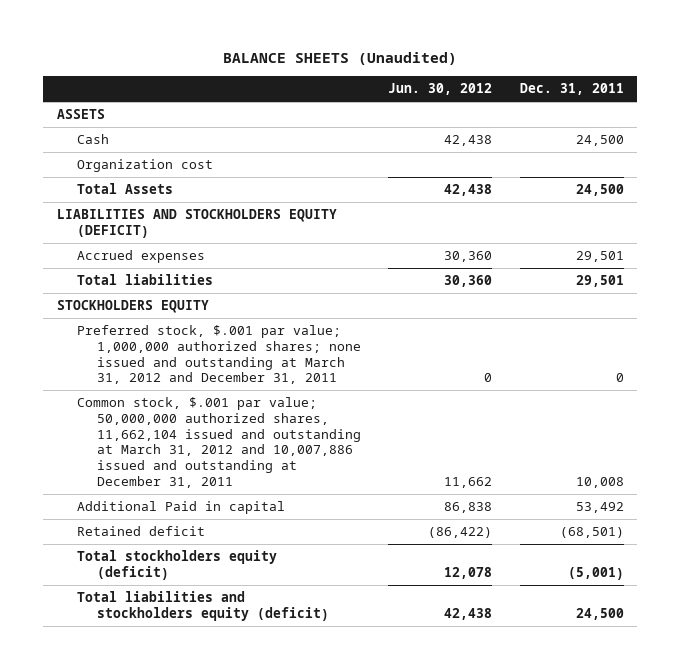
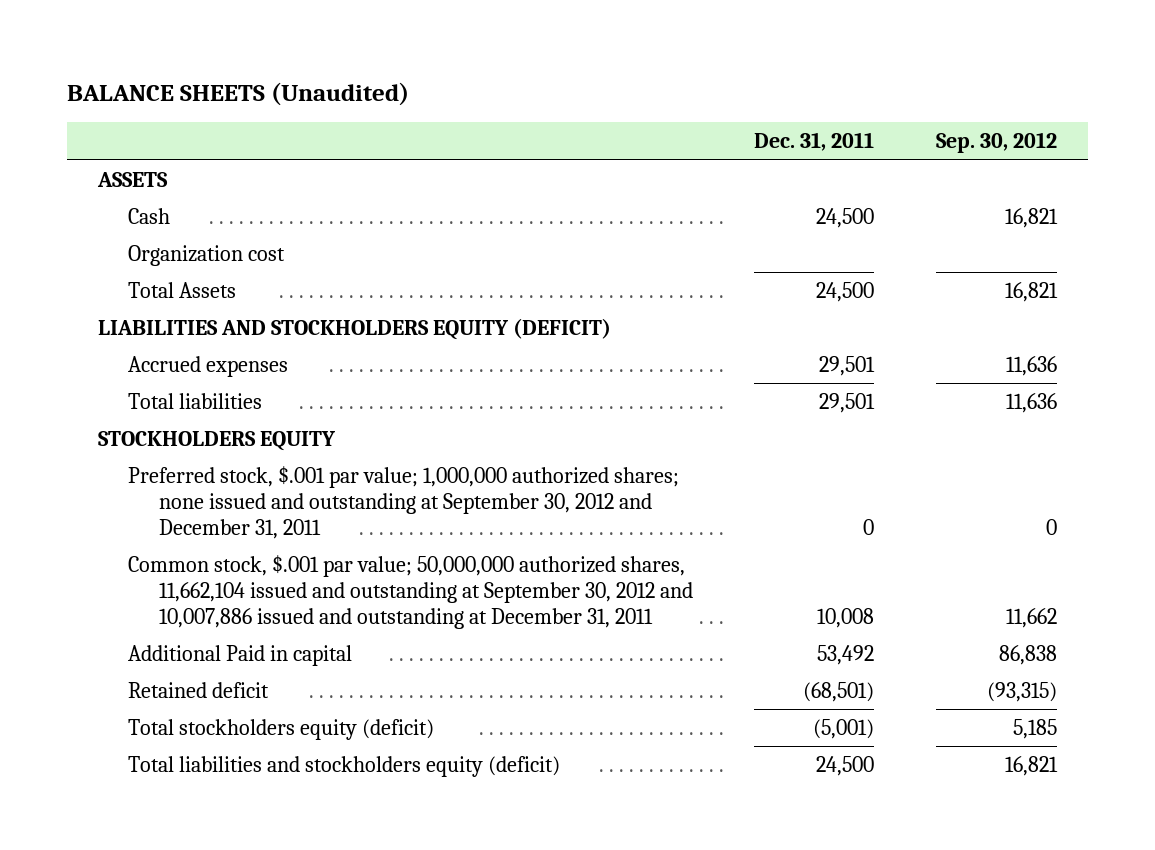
- | Jun. 30, 2012 | Dec. 31, 2011
+ | Dec. 31, 2011 | Sep. 30, 2012
- Preferred stock, $.001 par value; 1,000,000 authorized shares; none issued and outstanding at March 31, 2012 and December 31, 2011 | 0 | 0
- Common stock, $.001 par value; 50,000,000 authorized shares, 11,662,104 issued and outstanding at March 31, 2012 and 10,007,886 issued and outstanding at December 31, 2011 | 11,662 | 10,008
+ Preferred stock, $.001 par value; 1,000,000 authorized shares; none issued and outstanding at September 30, 2012 and December 31, 2011 | 0 | 0
+ Common stock, $.001 par value; 50,000,000 authorized shares, 11,662,104 issued and outstanding at September 30, 2012 and 10,007,886 issued and outstanding at December 31, 2011 | 10,008 | 11,662

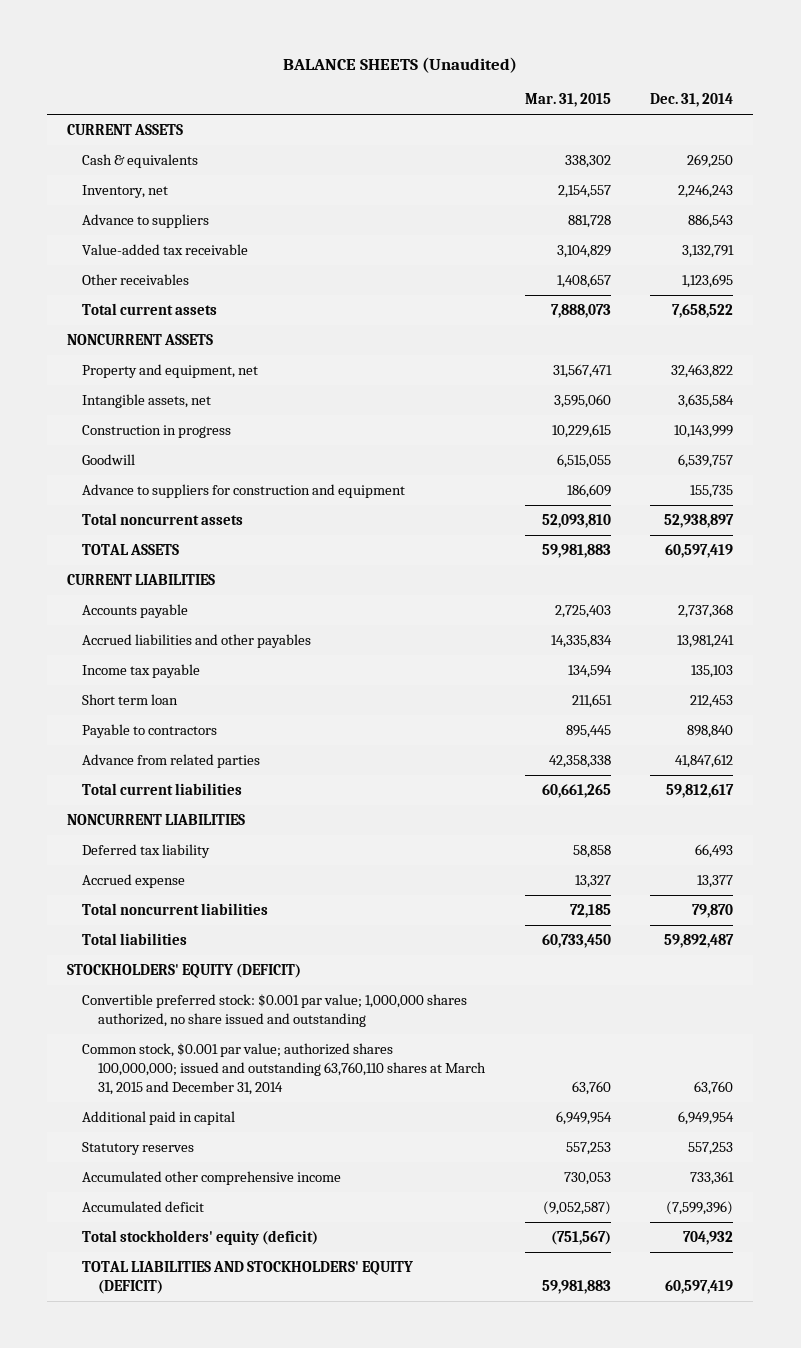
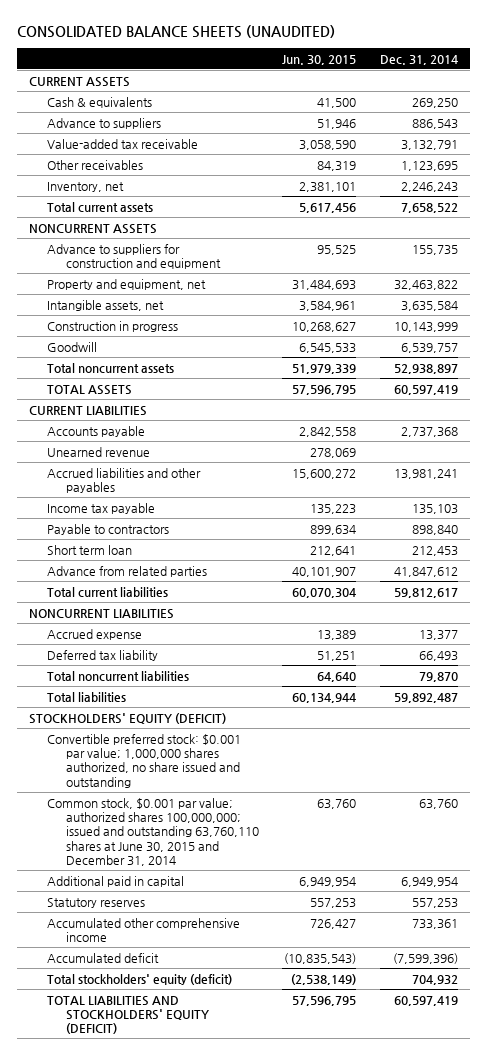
- BALANCE SHEETS (Unaudited)
+ CONSOLIDATED BALANCE SHEETS (UNAUDITED)
- | Mar. 31, 2015 | Dec. 31, 2014
+ | Jun. 30, 2015 | Dec. 31, 2014
moved down: Inventory, net | 2,381,101 | 2,246,243
moved up: Advance to suppliers for construction and equipment | 95,525 | 155,735
+ Unearned revenue | 278,069 |
moved down: Short term loan | 212,641 | 212,453
moved down: Deferred tax liability | 51,251 | 66,493
- Common stock, $0.001 par value; authorized shares 100,000,000; issued and outstanding 63,760,110 shares at March 31, 2015 and December 31, 2014 | 63,760 | 63,760
+ Common stock, $0.001 par value; authorized shares 100,000,000; issued and outstanding 63,760,110 shares at June 30, 2015 and December 31, 2014 | 63,760 | 63,760

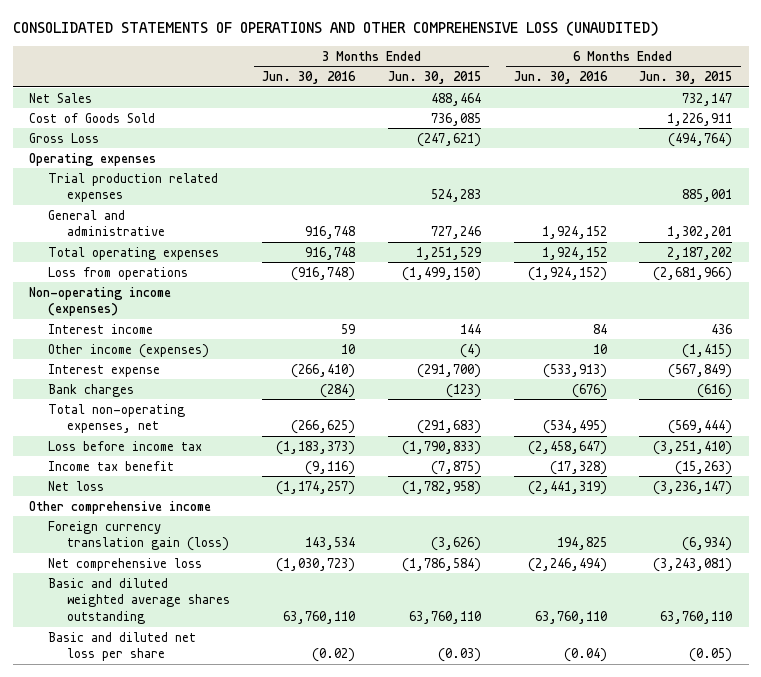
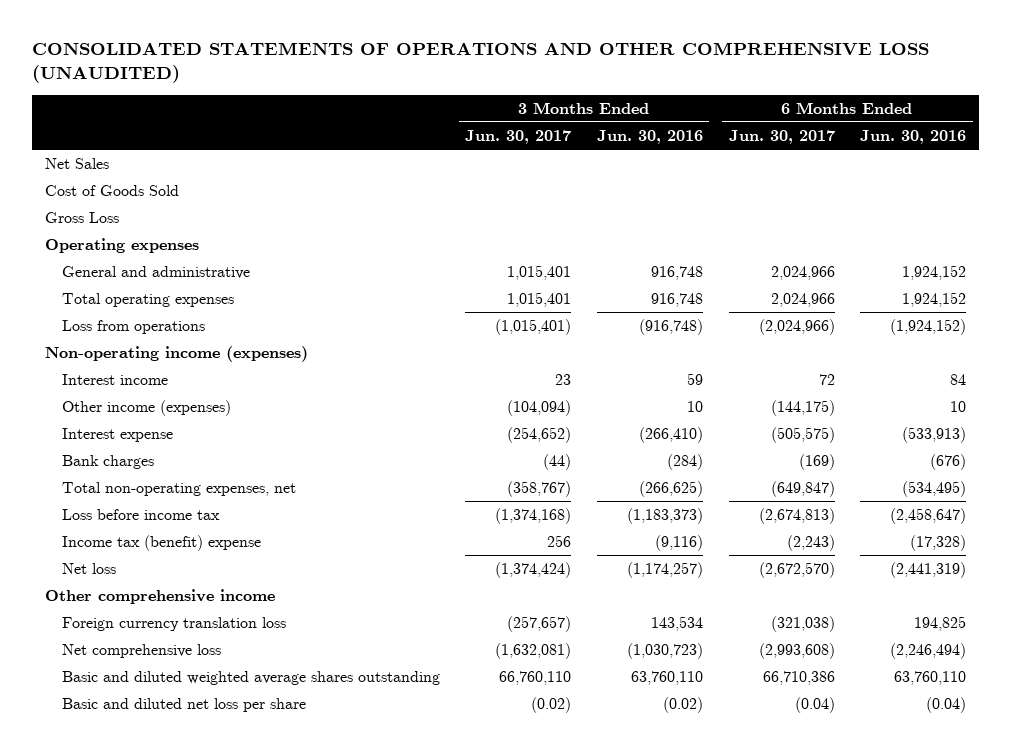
- | 3 Months Ended Jun. 30, 2016 | 3 Months Ended Jun. 30, 2015 | 6 Months Ended Jun. 30, 2016 | 6 Months Ended Jun. 30, 2015
+ | 3 Months Ended Jun. 30, 2017 | 3 Months Ended Jun. 30, 2016 | 6 Months Ended Jun. 30, 2017 | 6 Months Ended Jun. 30, 2016
- Trial production related expenses | | 524,283 | | 885,001
- Income tax benefit | (9,116) | (7,875) | (17,328) | (15,263)
+ Income tax (benefit) expense | 256 | (9,116) | (2,243) | (17,328)
- Foreign currency translation gain (loss) | 143,534 | (3,626) | 194,825 | (6,934)
+ Foreign currency translation loss | (257,657) | 143,534 | (321,038) | 194,825

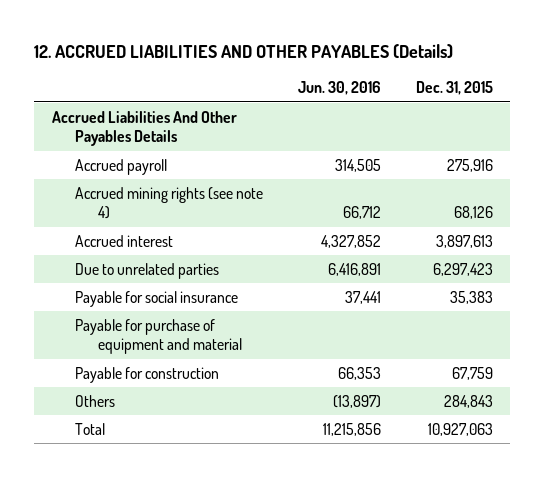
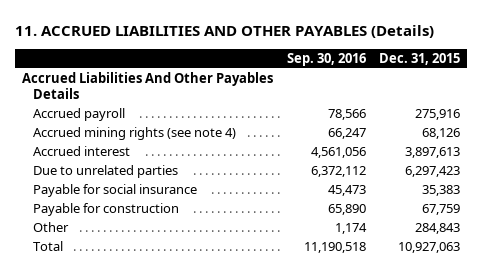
- 12. ACCRUED LIABILITIES AND OTHER PAYABLES (Details)
+ 11. ACCRUED LIABILITIES AND OTHER PAYABLES (Details)
- | Jun. 30, 2016 | Dec. 31, 2015
+ | Sep. 30, 2016 | Dec. 31, 2015
- Payable for purchase of equipment and material
- Others | (13,897) | 284,843
+ Other | 1,174 | 284,843

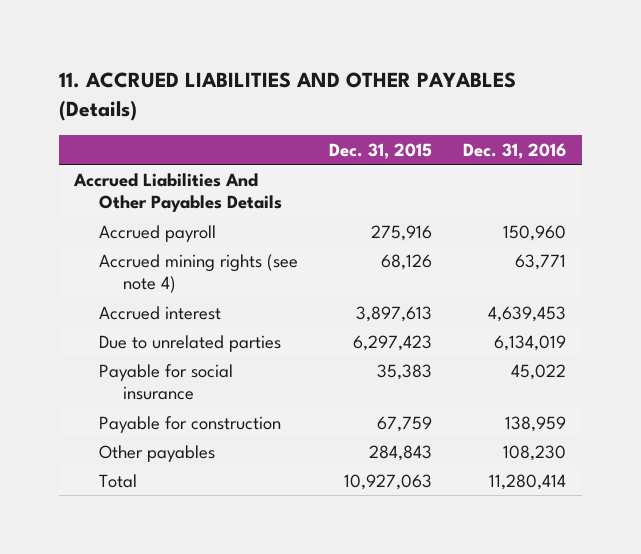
- | Sep. 30, 2016 | Dec. 31, 2015
+ | Dec. 31, 2015 | Dec. 31, 2016
- Other | 1,174 | 284,843
+ Other payables | 284,843 | 108,230

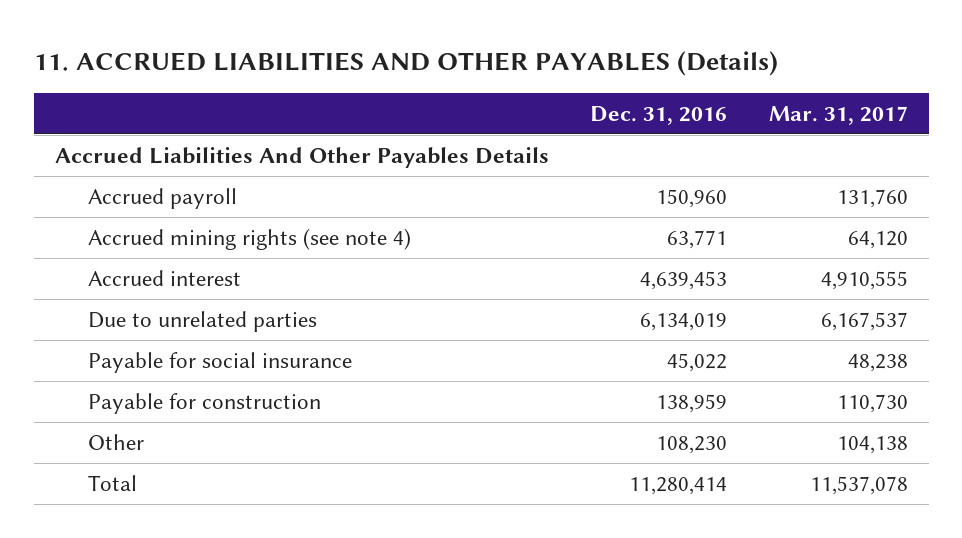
- | Dec. 31, 2015 | Dec. 31, 2016
+ | Dec. 31, 2016 | Mar. 31, 2017
- Other payables | 284,843 | 108,230
+ Other | 108,230 | 104,138

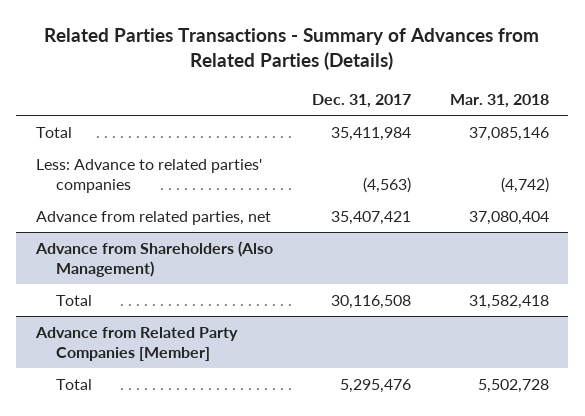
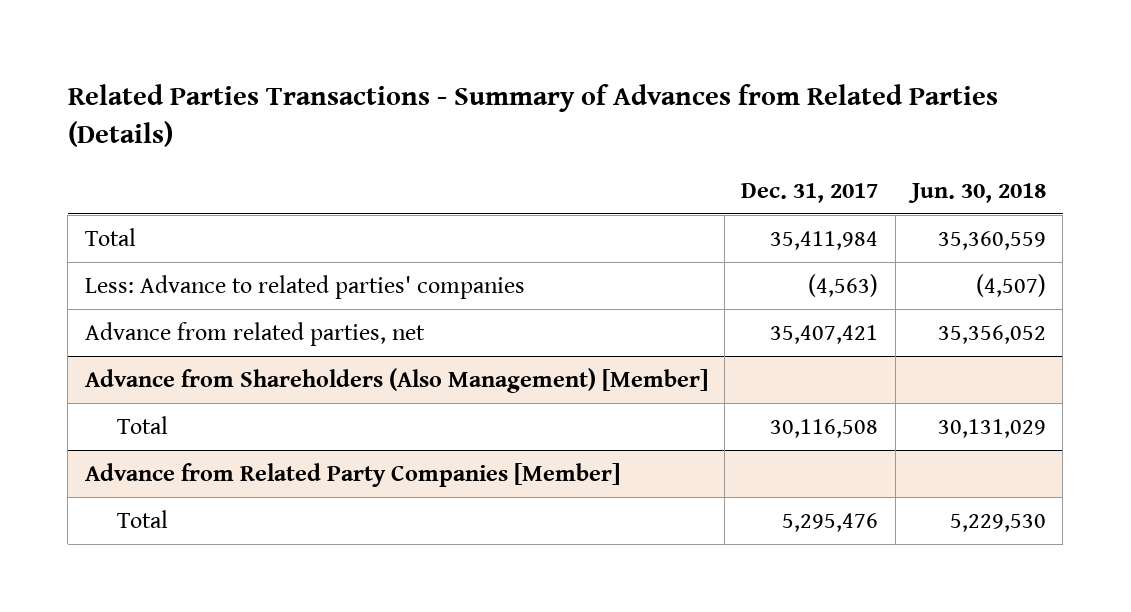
- | Dec. 31, 2017 | Mar. 31, 2018
+ | Dec. 31, 2017 | Jun. 30, 2018
- Advance from Shareholders (Also Management)
+ Advance from Shareholders (Also Management) [Member]

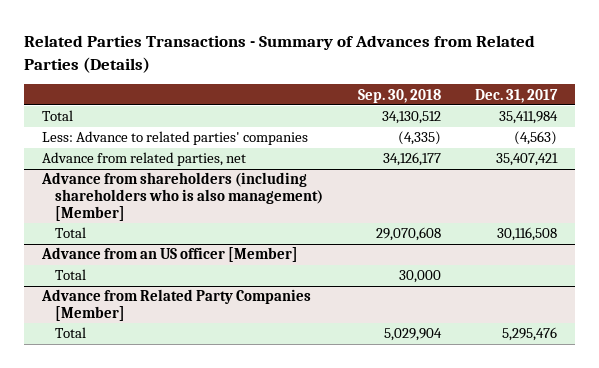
- | Dec. 31, 2017 | Jun. 30, 2018
+ | Sep. 30, 2018 | Dec. 31, 2017
- Advance from Shareholders (Also Management) [Member]
+ Advance from shareholders (including shareholders who is also management) [Member]
+ Advance from an US officer [Member]
+ Total | 30,000 |

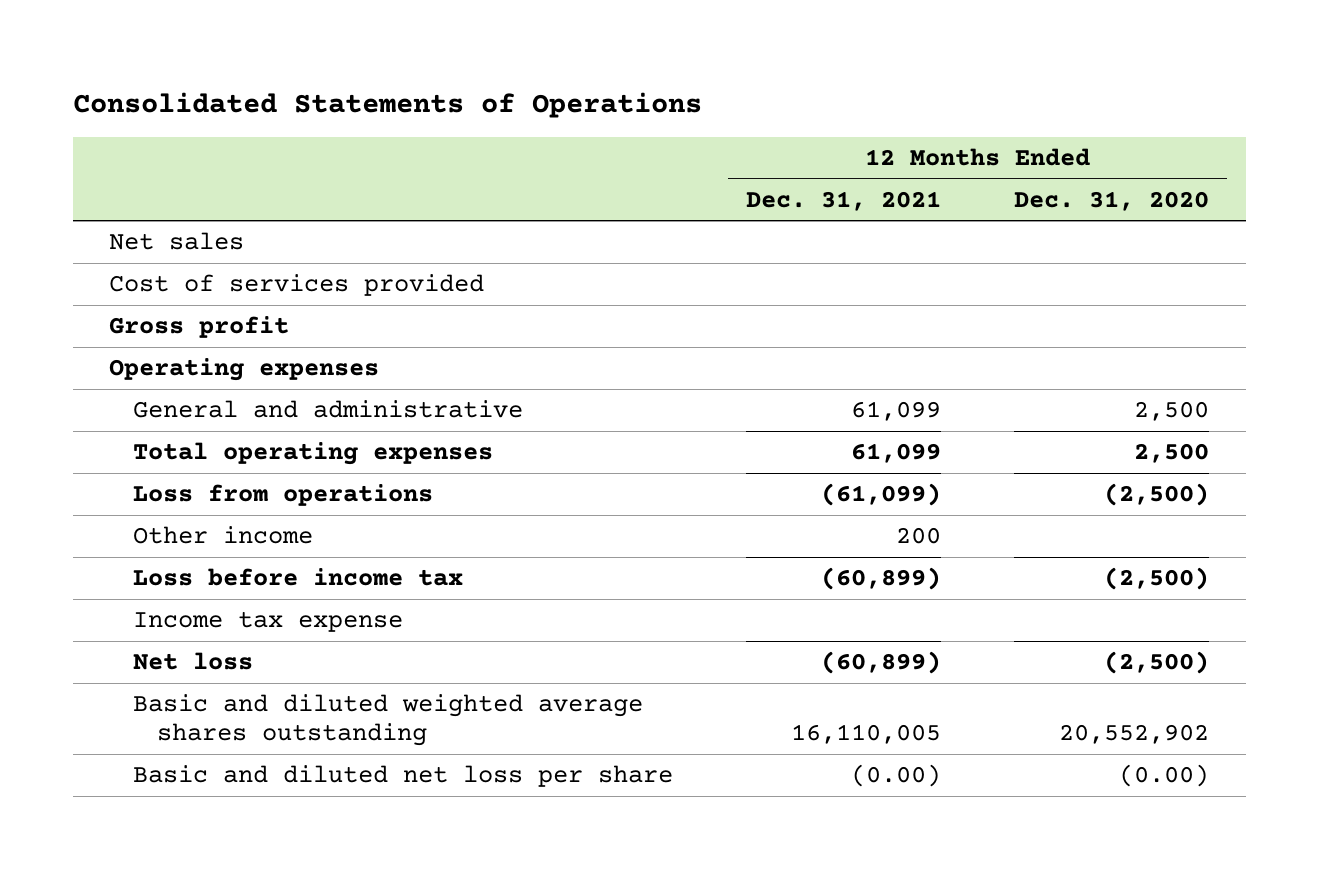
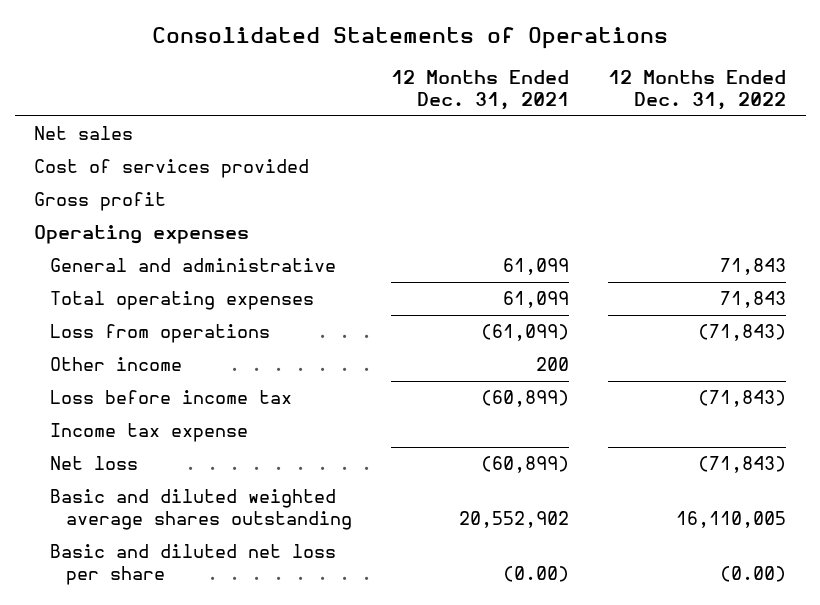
- | 12 Months Ended Dec. 31, 2021 | 12 Months Ended Dec. 31, 2020
+ | 12 Months Ended Dec. 31, 2021 | 12 Months Ended Dec. 31, 2022
- Basic and diluted weighted average shares outstanding | 16,110,005 | 20,552,902
+ Basic and diluted weighted average shares outstanding | 20,552,902 | 16,110,005

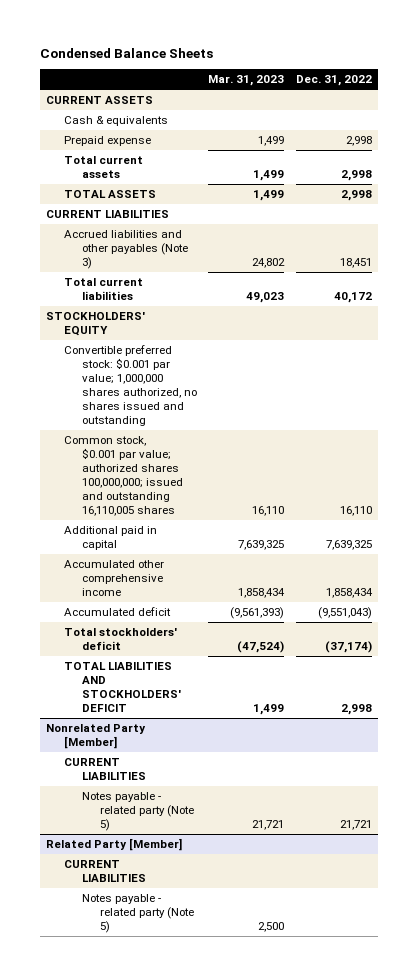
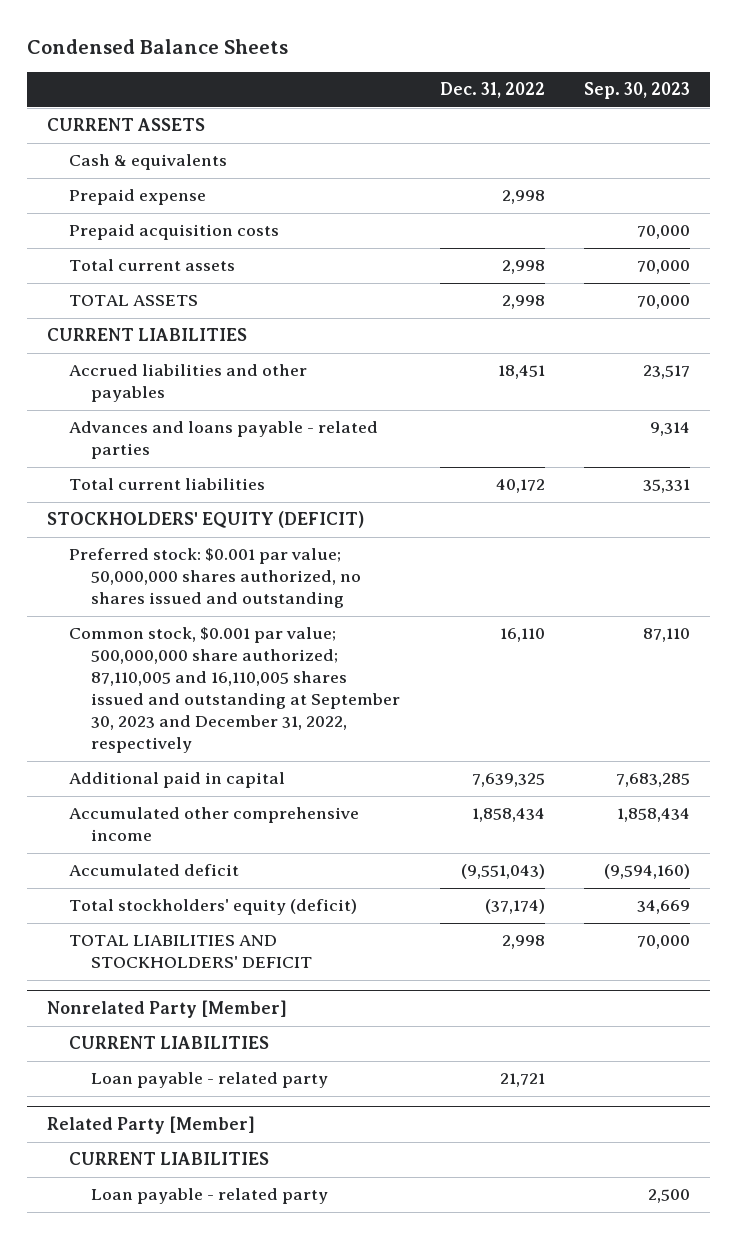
- | Mar. 31, 2023 | Dec. 31, 2022
+ | Dec. 31, 2022 | Sep. 30, 2023
+ Prepaid acquisition costs | | 70,000
- Accrued liabilities and other payables (Note 3) | 24,802 | 18,451
+ Accrued liabilities and other payables | 18,451 | 23,517
+ Advances and loans payable - related parties | | 9,314
- STOCKHOLDERS' EQUITY
- Convertible preferred stock: $0.001 par value; 1,000,000 shares authorized, no shares issued and outstanding
- Common stock, $0.001 par value; authorized shares 100,000,000; issued and outstanding 16,110,005 shares | 16,110 | 16,110
+ STOCKHOLDERS' EQUITY (DEFICIT)
+ Preferred stock: $0.001 par value; 50,000,000 shares authorized, no shares issued and outstanding
+ Common stock, $0.001 par value; 500,000,000 share authorized; 87,110,005 and 16,110,005 shares issued and outstanding at September 30, 2023 and December 31, 2022, respectively | 16,110 | 87,110
- Total stockholders' deficit | (47,524) | (37,174)
+ Total stockholders' equity (deficit) | (37,174) | 34,669
@ Nonrelated Party [Member]
- Notes payable - related party (Note 5) | 21,721 | 21,721
+ Loan payable - related party | 21,721 |
@ Related Party [Member]
- Notes payable - related party (Note 5) | 2,500 |
+ Loan payable - related party | | 2,500

